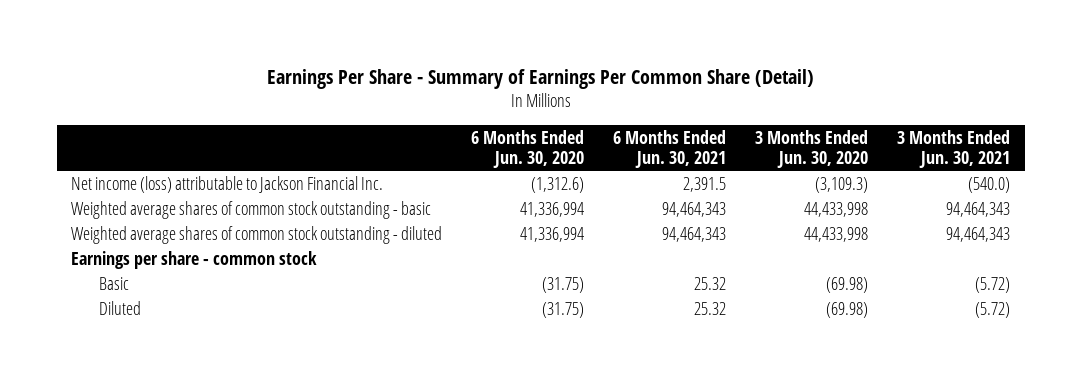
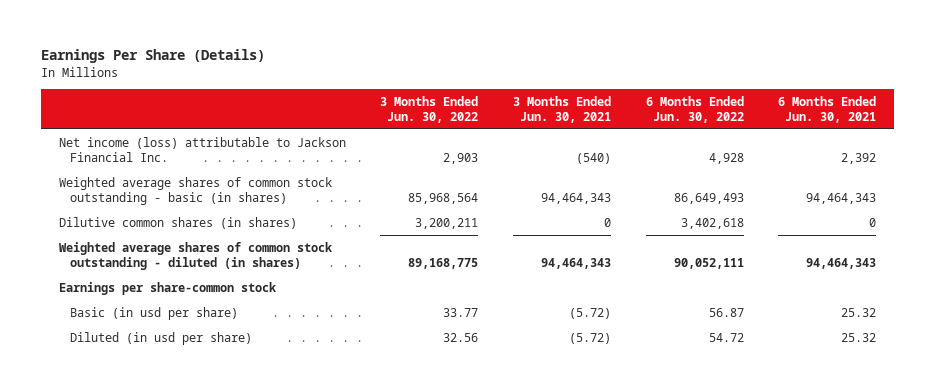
- Earnings Per Share - Summary of Earnings Per Common Share (Detail)
+ Earnings Per Share (Details)
- | 6 Months Ended Jun. 30, 2020 | 6 Months Ended Jun. 30, 2021 | 3 Months Ended Jun. 30, 2020 | 3 Months Ended Jun. 30, 2021
+ | 3 Months Ended Jun. 30, 2022 | 3 Months Ended Jun. 30, 2021 | 6 Months Ended Jun. 30, 2022 | 6 Months Ended Jun. 30, 2021
- Net income (loss) attributable to Jackson Financial Inc. | (1,312.6) | 2,391.5 | (3,109.3) | (540.0)
- Weighted average shares of common stock outstanding - basic | 41,336,994 | 94,464,343 | 44,433,998 | 94,464,343
- Weighted average shares of common stock outstanding - diluted | 41,336,994 | 94,464,343 | 44,433,998 | 94,464,343
- Earnings per share - common stock
- Basic | (31.75) | 25.32 | (69.98) | (5.72)
- Diluted | (31.75) | 25.32 | (69.98) | (5.72)
+ Net income (loss) attributable to Jackson Financial Inc. | 2,903 | (540) | 4,928 | 2,392
+ Weighted average shares of common stock outstanding - basic (in shares) | 85,968,564 | 94,464,343 | 86,649,493 | 94,464,343
+ Dilutive common shares (in shares) | 3,200,211 | 0 | 3,402,618 | 0
+ Weighted average shares of common stock outstanding - diluted (in shares) | 89,168,775 | 94,464,343 | 90,052,111 | 94,464,343
+ Earnings per share-common stock
+ Basic (in usd per share) | 33.77 | (5.72) | 56.87 | 25.32
+ Diluted (in usd per share) | 32.56 | (5.72) | 54.72 | 25.32

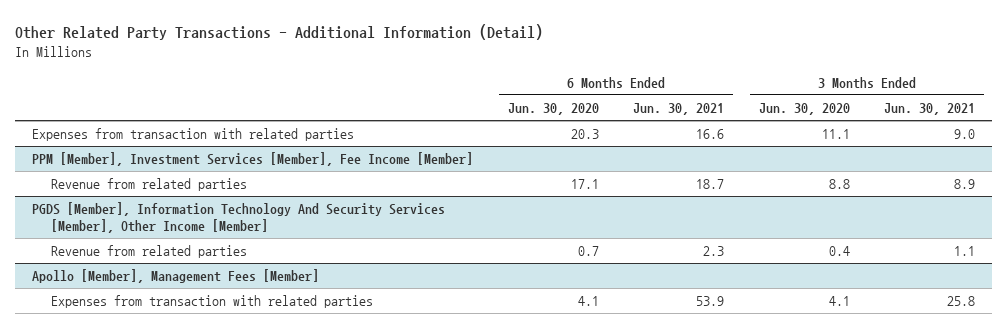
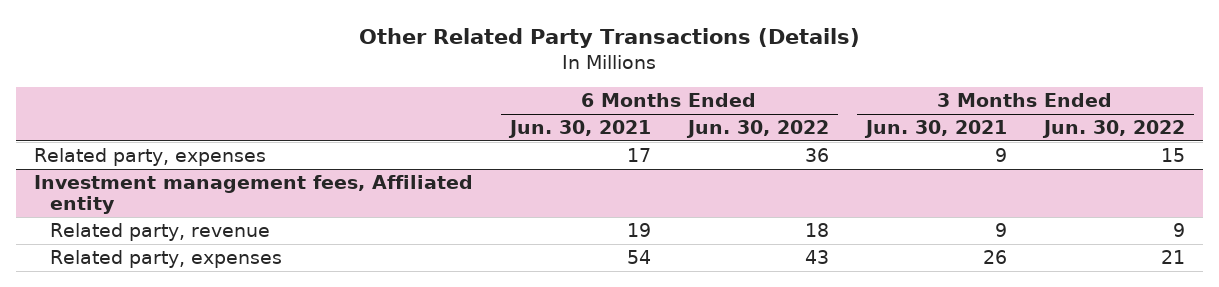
- Other Related Party Transactions - Additional Information (Detail)
+ Other Related Party Transactions (Details)
- | 6 Months Ended Jun. 30, 2020 | 6 Months Ended Jun. 30, 2021 | 3 Months Ended Jun. 30, 2020 | 3 Months Ended Jun. 30, 2021
+ | 6 Months Ended Jun. 30, 2021 | 6 Months Ended Jun. 30, 2022 | 3 Months Ended Jun. 30, 2021 | 3 Months Ended Jun. 30, 2022
- Expenses from transaction with related parties | 20.3 | 16.6 | 11.1 | 9.0
- PPM [Member], Investment Services [Member], Fee Income [Member]
- Revenue from related parties | 17.1 | 18.7 | 8.8 | 8.9
- PGDS [Member], Information Technology And Security Services [Member], Other Income [Member]
- Revenue from related parties | 0.7 | 2.3 | 0.4 | 1.1
- Apollo [Member], Management Fees [Member]
- Expenses from transaction with related parties | 4.1 | 53.9 | 4.1 | 25.8
+ Related party, expenses | 17 | 36 | 9 | 15
+ Investment management fees, Affiliated entity
+ Related party, revenue | 19 | 18 | 9 | 9
+ Related party, expenses | 54 | 43 | 26 | 21

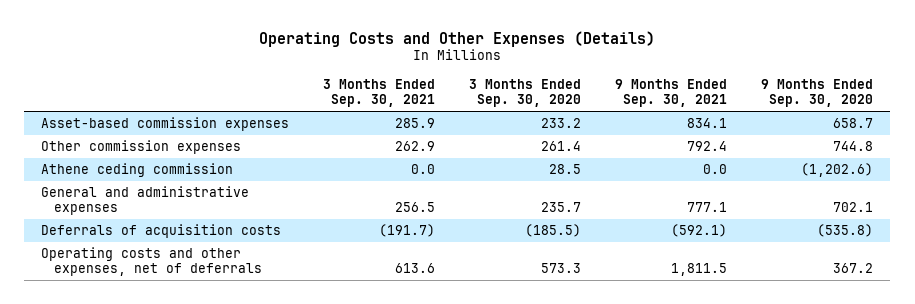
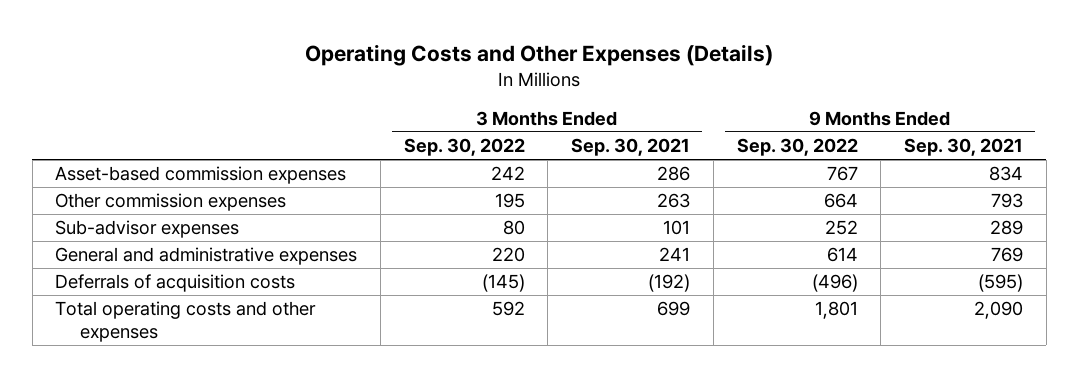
- | 3 Months Ended Sep. 30, 2021 | 3 Months Ended Sep. 30, 2020 | 9 Months Ended Sep. 30, 2021 | 9 Months Ended Sep. 30, 2020
+ | 3 Months Ended Sep. 30, 2022 | 3 Months Ended Sep. 30, 2021 | 9 Months Ended Sep. 30, 2022 | 9 Months Ended Sep. 30, 2021
- Asset-based commission expenses | 285.9 | 233.2 | 834.1 | 658.7
- Other commission expenses | 262.9 | 261.4 | 792.4 | 744.8
- Athene ceding commission | 0.0 | 28.5 | 0.0 | (1,202.6)
- General and administrative expenses | 256.5 | 235.7 | 777.1 | 702.1
- Deferrals of acquisition costs | (191.7) | (185.5) | (592.1) | (535.8)
- Operating costs and other expenses, net of deferrals | 613.6 | 573.3 | 1,811.5 | 367.2
+ Asset-based commission expenses | 242 | 286 | 767 | 834
+ Other commission expenses | 195 | 263 | 664 | 793
+ Sub-advisor expenses | 80 | 101 | 252 | 289
+ General and administrative expenses | 220 | 241 | 614 | 769
+ Deferrals of acquisition costs | (145) | (192) | (496) | (595)
+ Total operating costs and other expenses | 592 | 699 | 1,801 | 2,090

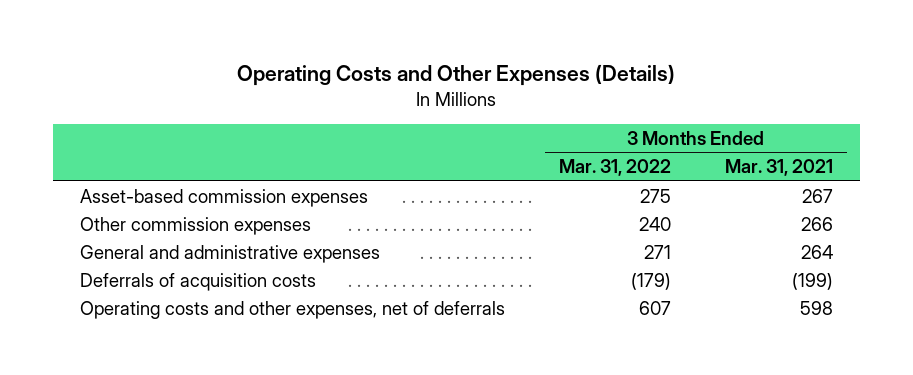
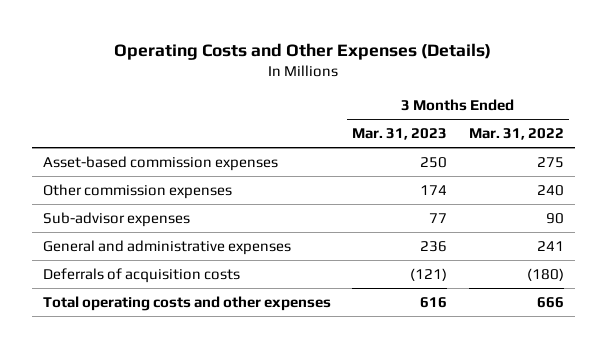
- | 3 Months Ended Mar. 31, 2022 | 3 Months Ended Mar. 31, 2021
+ | 3 Months Ended Mar. 31, 2023 | 3 Months Ended Mar. 31, 2022
- General and administrative expenses | 271 | 264
- Deferrals of acquisition costs | (179) | (199)
- Operating costs and other expenses, net of deferrals | 607 | 598
+ Sub-advisor expenses | 77 | 90
+ General and administrative expenses | 236 | 241
+ Deferrals of acquisition costs | (121) | (180)
+ Total operating costs and other expenses | 616 | 666

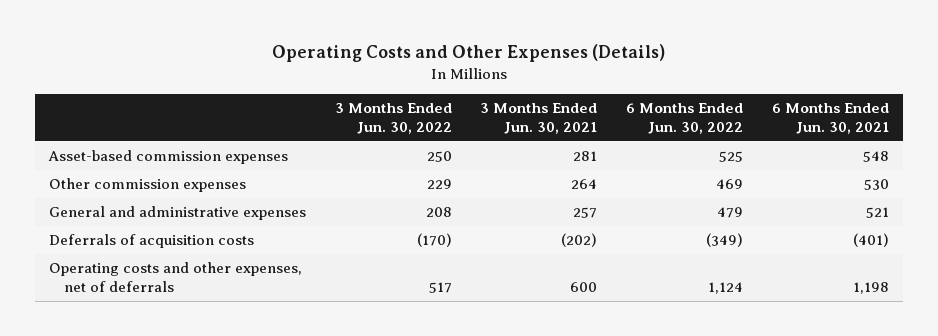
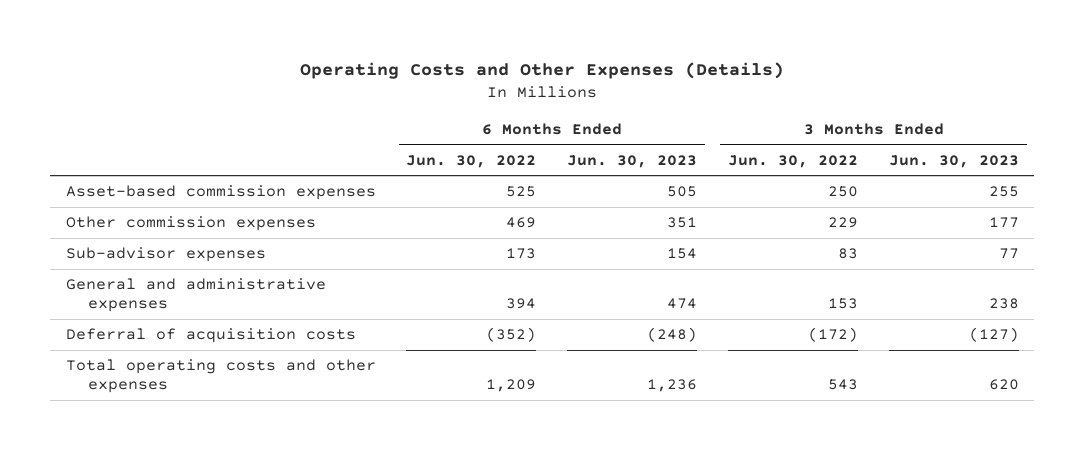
- | 3 Months Ended Jun. 30, 2022 | 3 Months Ended Jun. 30, 2021 | 6 Months Ended Jun. 30, 2022 | 6 Months Ended Jun. 30, 2021
+ | 6 Months Ended Jun. 30, 2022 | 6 Months Ended Jun. 30, 2023 | 3 Months Ended Jun. 30, 2022 | 3 Months Ended Jun. 30, 2023
- General and administrative expenses | 208 | 257 | 479 | 521
- Deferrals of acquisition costs | (170) | (202) | (349) | (401)
- Operating costs and other expenses, net of deferrals | 517 | 600 | 1,124 | 1,198
+ Sub-advisor expenses | 173 | 154 | 83 | 77
+ General and administrative expenses | 394 | 474 | 153 | 238
+ Deferral of acquisition costs | (352) | (248) | (172) | (127)
+ Total operating costs and other expenses | 1,209 | 1,236 | 543 | 620

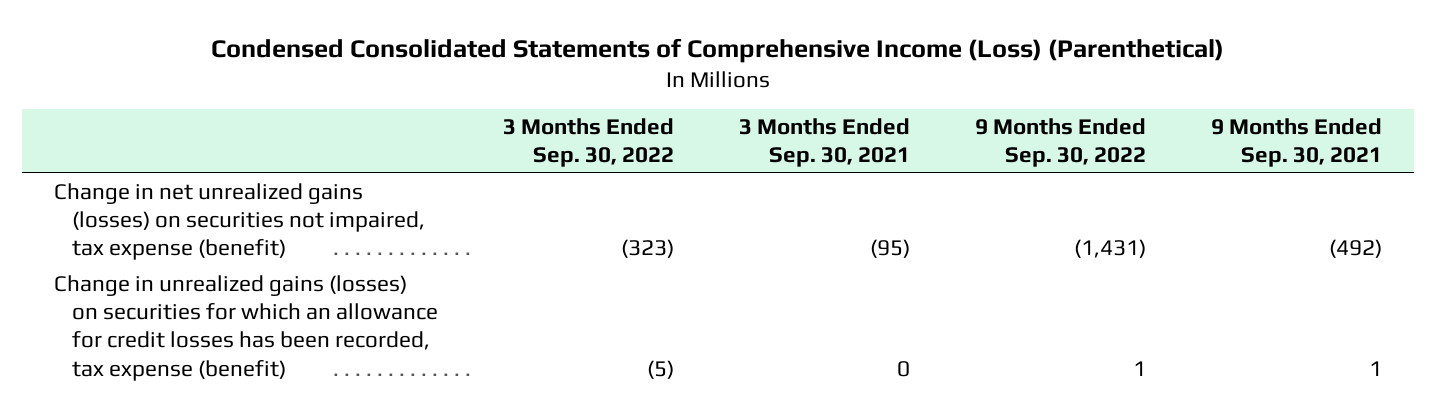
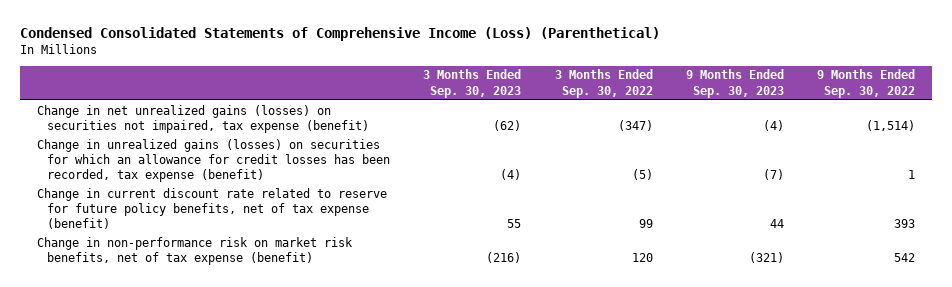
- | 3 Months Ended Sep. 30, 2022 | 3 Months Ended Sep. 30, 2021 | 9 Months Ended Sep. 30, 2022 | 9 Months Ended Sep. 30, 2021
+ | 3 Months Ended Sep. 30, 2023 | 3 Months Ended Sep. 30, 2022 | 9 Months Ended Sep. 30, 2023 | 9 Months Ended Sep. 30, 2022
- Change in net unrealized gains (losses) on securities not impaired, tax expense (benefit) | (323) | (95) | (1,431) | (492)
+ Change in net unrealized gains (losses) on securities not impaired, tax expense (benefit) | (62) | (347) | (4) | (1,514)
+ Change in current discount rate related to reserve for future policy benefits, net of tax expense (benefit) | 55 | 99 | 44 | 393
+ Change in non-performance risk on market risk benefits, net of tax expense (benefit) | (216) | 120 | (321) | 542

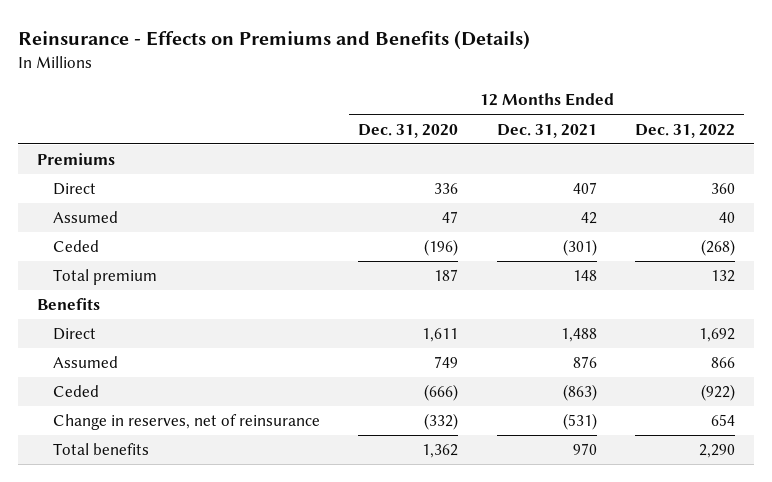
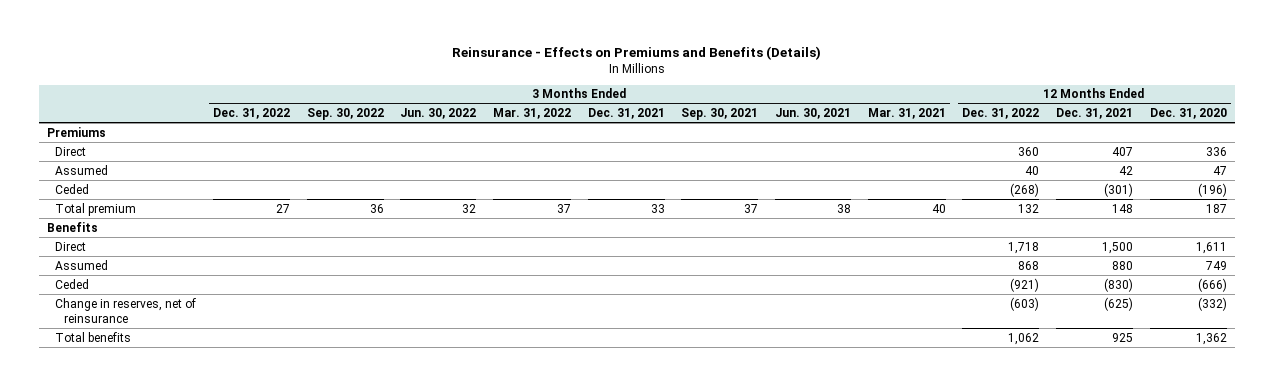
- | 12 Months Ended Dec. 31, 2020 | 12 Months Ended Dec. 31, 2021 | 12 Months Ended Dec. 31, 2022
+ | 3 Months Ended Dec. 31, 2022 | 3 Months Ended Sep. 30, 2022 | 3 Months Ended Jun. 30, 2022 | 3 Months Ended Mar. 31, 2022 | 3 Months Ended Dec. 31, 2021 | 3 Months Ended Sep. 30, 2021 | 3 Months Ended Jun. 30, 2021 | 3 Months Ended Mar. 31, 2021 | 12 Months Ended Dec. 31, 2022 | 12 Months Ended Dec. 31, 2021 | 12 Months Ended Dec. 31, 2020
- Direct | 1,611 | 1,488 | 1,692
- Assumed | 749 | 876 | 866
- Ceded | (666) | (863) | (922)
- Change in reserves, net of reinsurance | (332) | (531) | 654
- Total benefits | 1,362 | 970 | 2,290
+ Direct | | | | | | | | | 1,718 | 1,500 | 1,611
+ Assumed | | | | | | | | | 868 | 880 | 749
+ Ceded | | | | | | | | | (921) | (830) | (666)
+ Change in reserves, net of reinsurance | | | | | | | | | (603) | (625) | (332)
+ Total benefits | | | | | | | | | 1,062 | 925 | 1,362

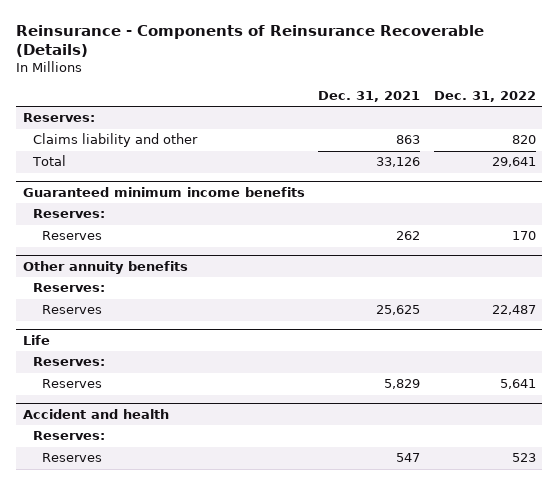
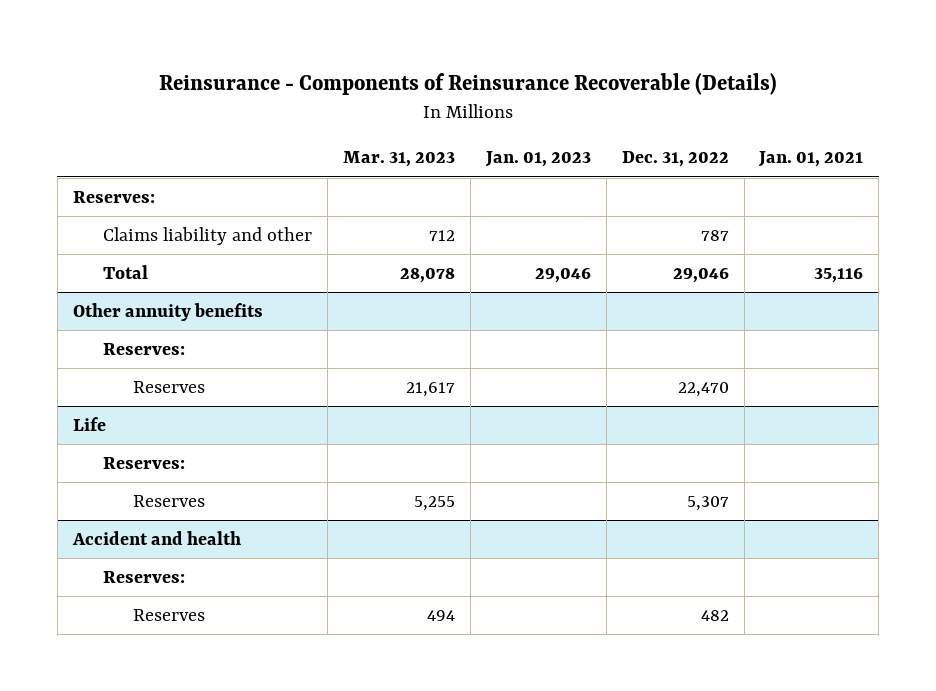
- | Dec. 31, 2021 | Dec. 31, 2022
+ | Mar. 31, 2023 | Jan. 01, 2023 | Dec. 31, 2022 | Jan. 01, 2021
- Claims liability and other | 863 | 820
- Total | 33,126 | 29,641
- Guaranteed minimum income benefits
- Reserves:
- Reserves | 262 | 170
+ Claims liability and other | 712 | | 787 |
+ Total | 28,078 | 29,046 | 29,046 | 35,116
@ Other annuity benefits
- Reserves | 25,625 | 22,487
+ Reserves | 21,617 | | 22,470 |
@ Life
- Reserves | 5,829 | 5,641
+ Reserves | 5,255 | | 5,307 |
@ Accident and health
- Reserves | 547 | 523
+ Reserves | 494 | | 482 |

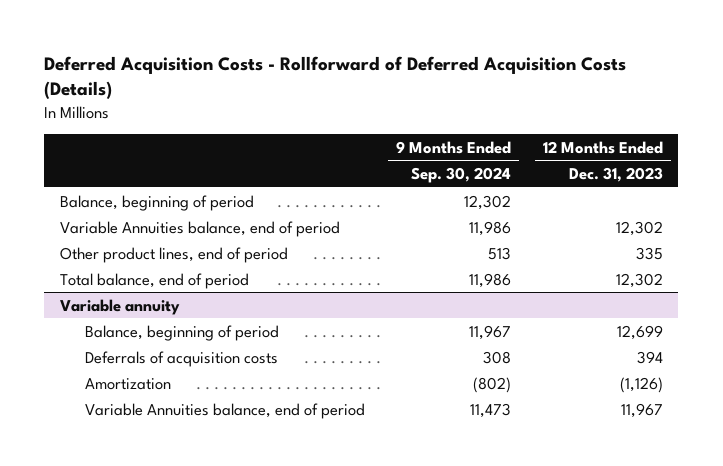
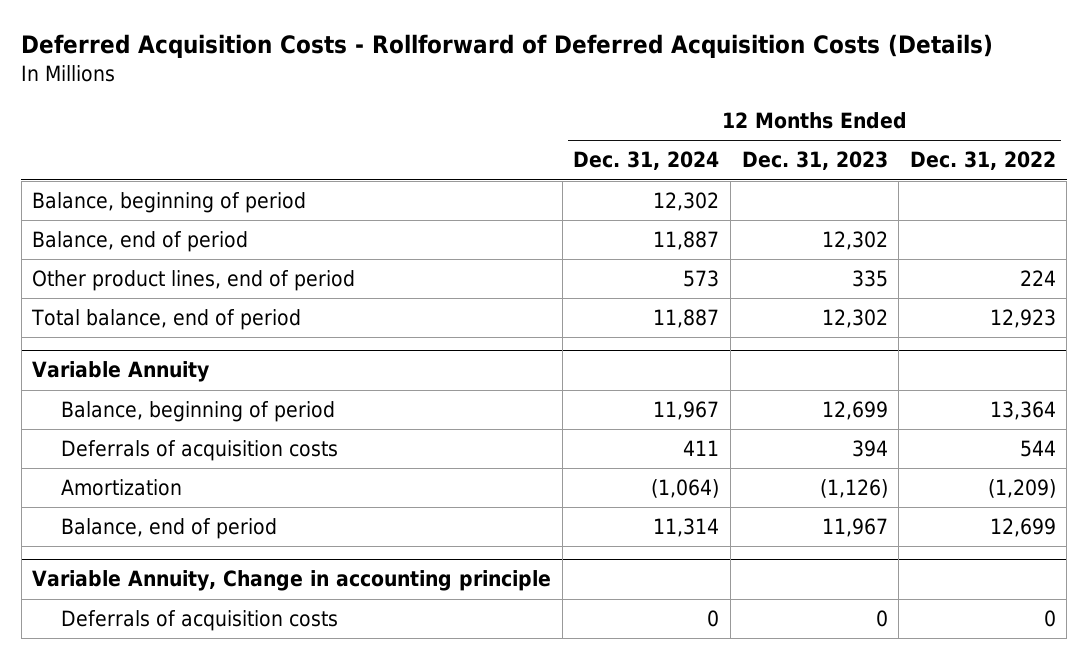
- | 9 Months Ended Sep. 30, 2024 | 12 Months Ended Dec. 31, 2023
+ | 12 Months Ended Dec. 31, 2024 | 12 Months Ended Dec. 31, 2023 | 12 Months Ended Dec. 31, 2022
- Variable Annuities balance, end of period | 11,986 | 12,302
+ Balance, end of period | 11,887 | 12,302 |
- Variable annuity
+ Variable Annuity
- Variable Annuities balance, end of period | 11,473 | 11,967
+ Balance, end of period | 11,314 | 11,967 | 12,699
+ Variable Annuity, Change in accounting principle
+ Deferrals of acquisition costs | 0 | 0 | 0

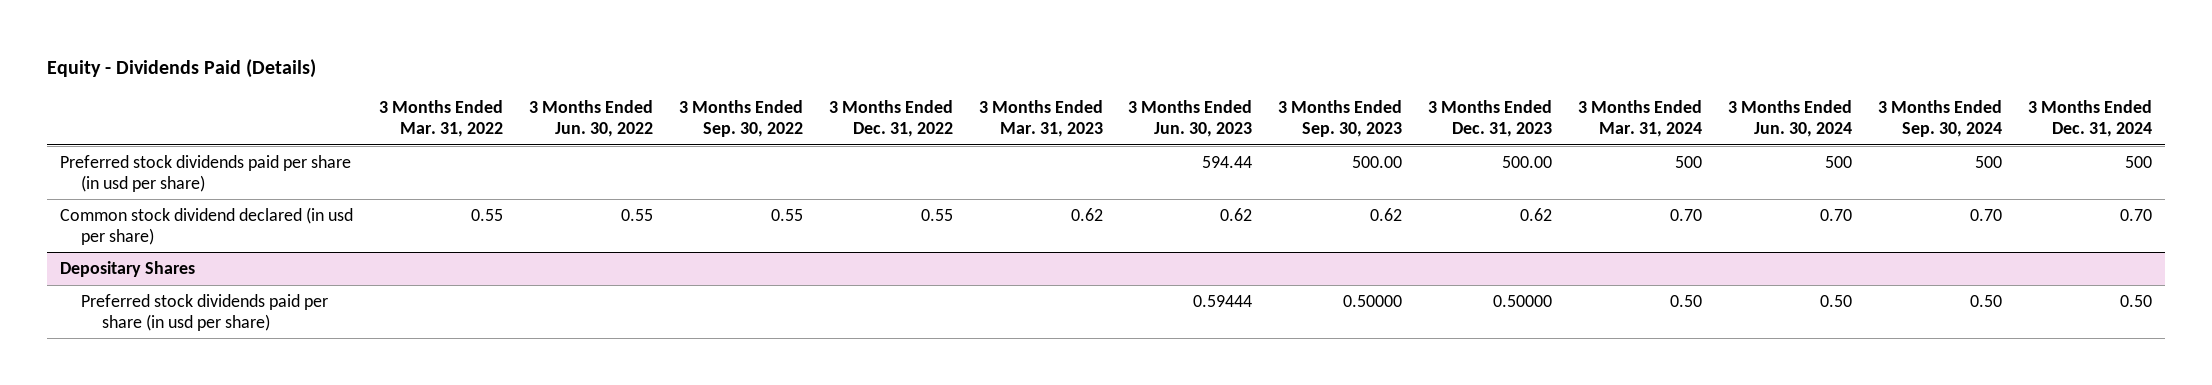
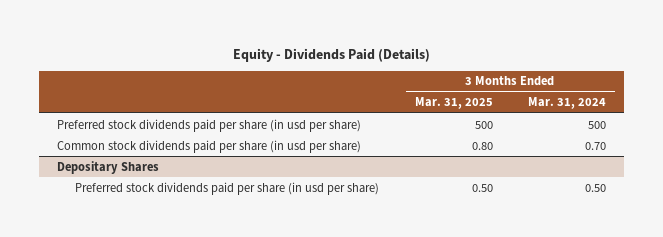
- | 3 Months Ended Mar. 31, 2022 | 3 Months Ended Jun. 30, 2022 | 3 Months Ended Sep. 30, 2022 | 3 Months Ended Dec. 31, 2022 | 3 Months Ended Mar. 31, 2023 | 3 Months Ended Jun. 30, 2023 | 3 Months Ended Sep. 30, 2023 | 3 Months Ended Dec. 31, 2023 | 3 Months Ended Mar. 31, 2024 | 3 Months Ended Jun. 30, 2024 | 3 Months Ended Sep. 30, 2024 | 3 Months Ended Dec. 31, 2024
+ | 3 Months Ended Mar. 31, 2025 | 3 Months Ended Mar. 31, 2024
- Common stock dividend declared (in usd per share) | 0.55 | 0.55 | 0.55 | 0.55 | 0.62 | 0.62 | 0.62 | 0.62 | 0.70 | 0.70 | 0.70 | 0.70
+ Common stock dividends paid per share (in usd per share) | 0.80 | 0.70

